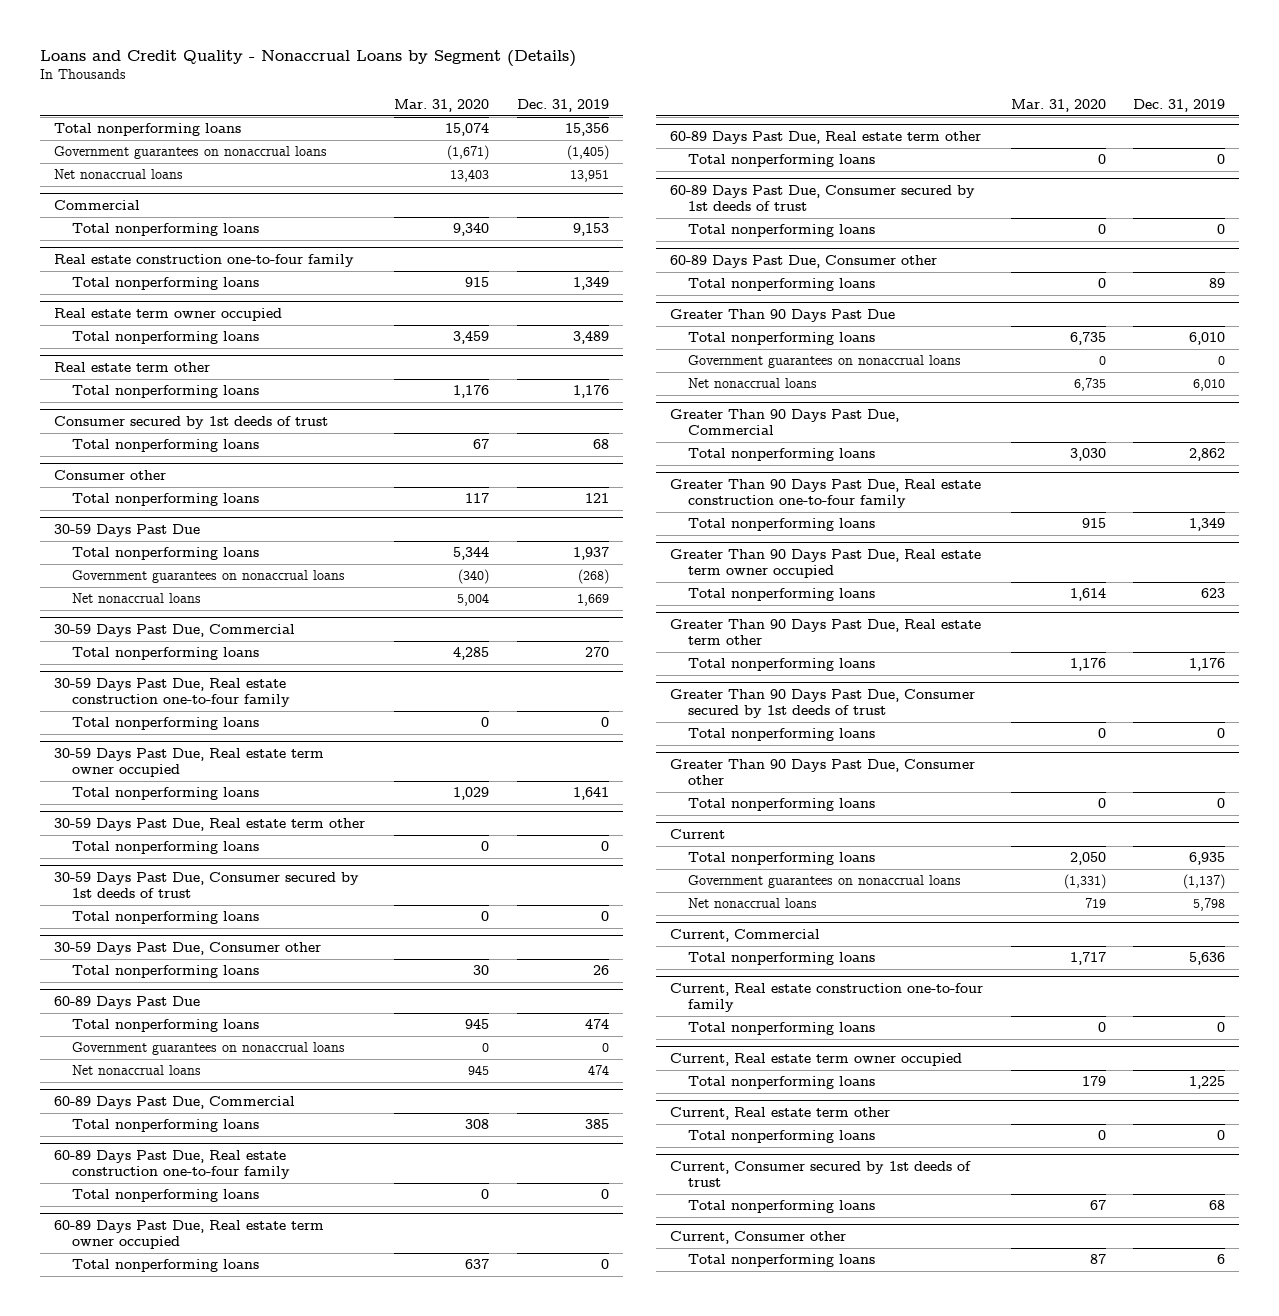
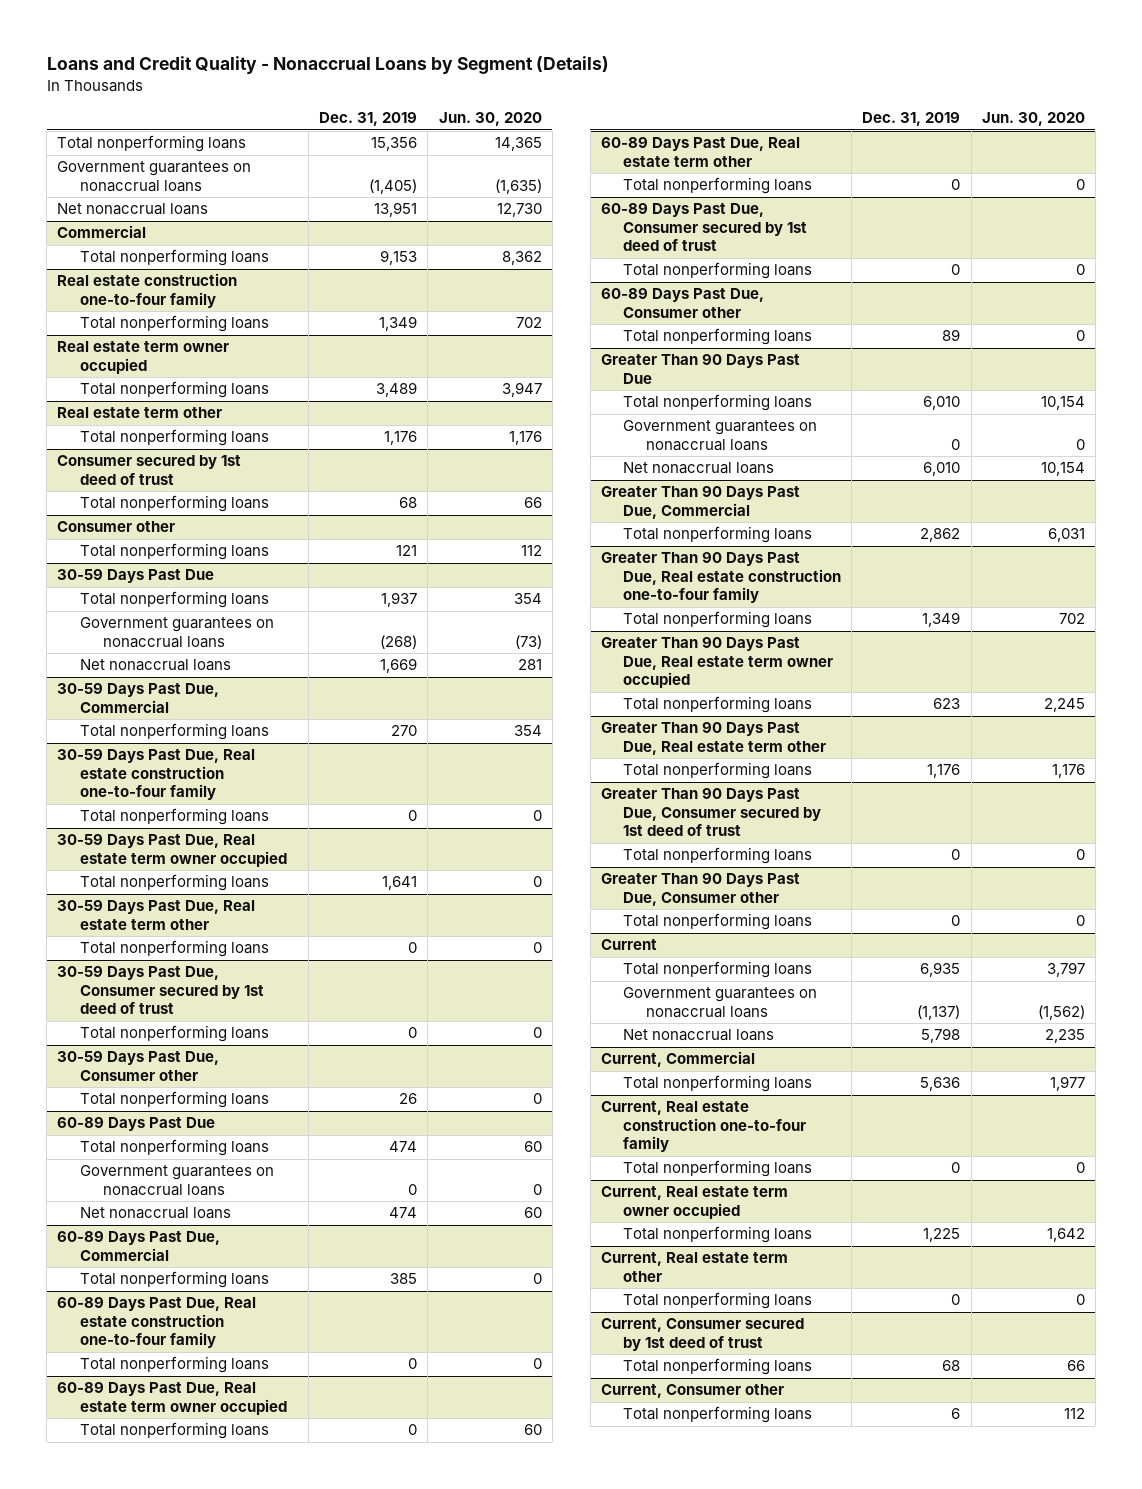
- | Mar. 31, 2020 | Dec. 31, 2019
+ | Dec. 31, 2019 | Jun. 30, 2020
- Consumer secured by 1st deeds of trust
+ Consumer secured by 1st deed of trust
- 30-59 Days Past Due, Consumer secured by 1st deeds of trust
+ 30-59 Days Past Due, Consumer secured by 1st deed of trust
- 60-89 Days Past Due, Consumer secured by 1st deeds of trust
+ 60-89 Days Past Due, Consumer secured by 1st deed of trust
- Greater Than 90 Days Past Due, Consumer secured by 1st deeds of trust
+ Greater Than 90 Days Past Due, Consumer secured by 1st deed of trust
- Current, Consumer secured by 1st deeds of trust
+ Current, Consumer secured by 1st deed of trust

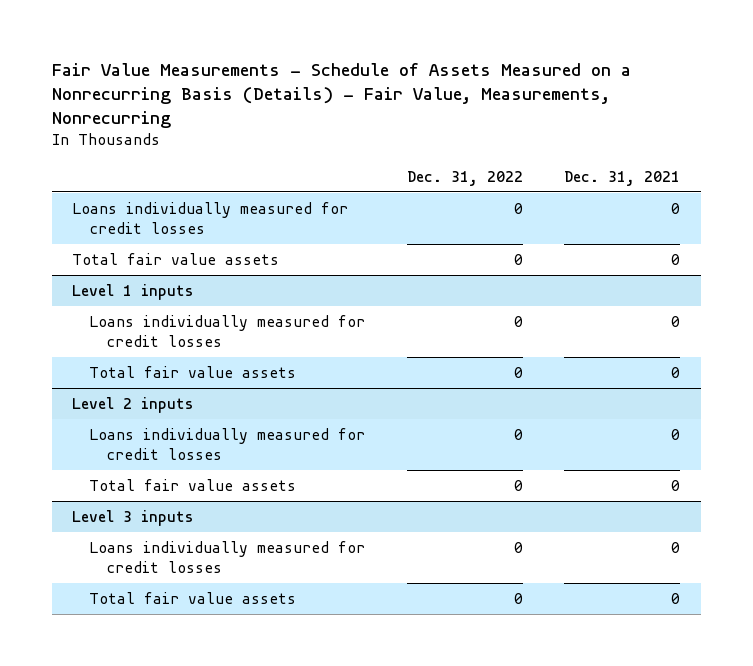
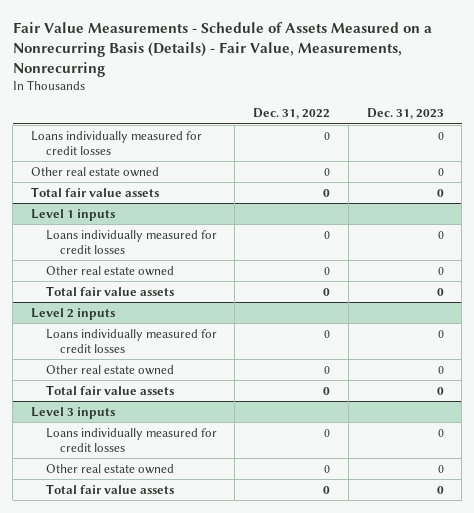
- | Dec. 31, 2022 | Dec. 31, 2021
+ | Dec. 31, 2022 | Dec. 31, 2023
+ Other real estate owned | 0 | 0
@ Level 1 inputs
+ Other real estate owned | 0 | 0
@ Level 2 inputs
+ Other real estate owned | 0 | 0
@ Level 3 inputs
+ Other real estate owned | 0 | 0

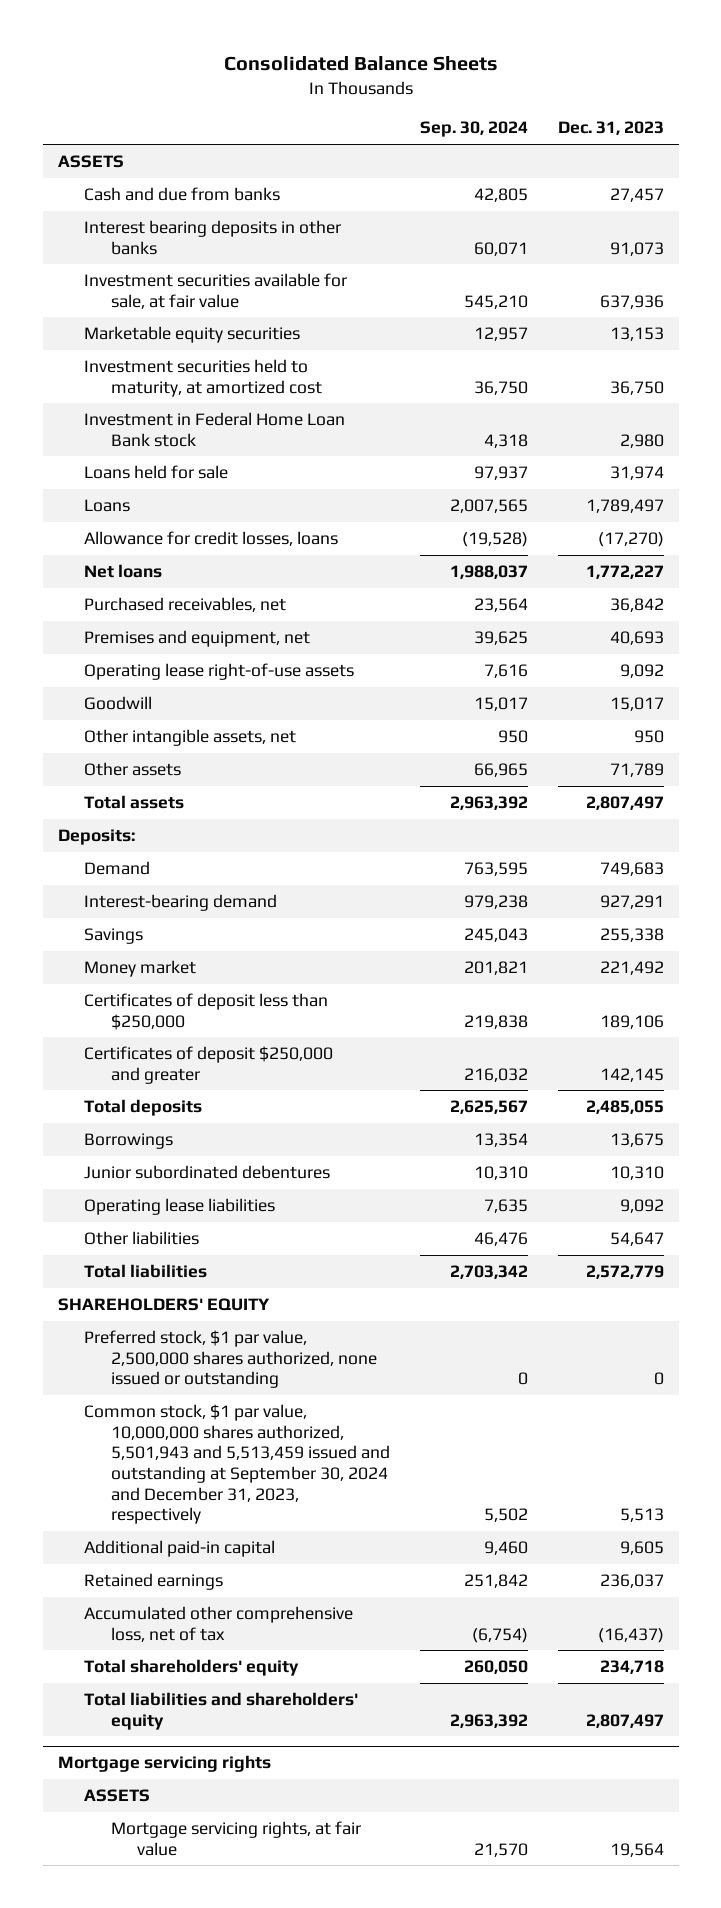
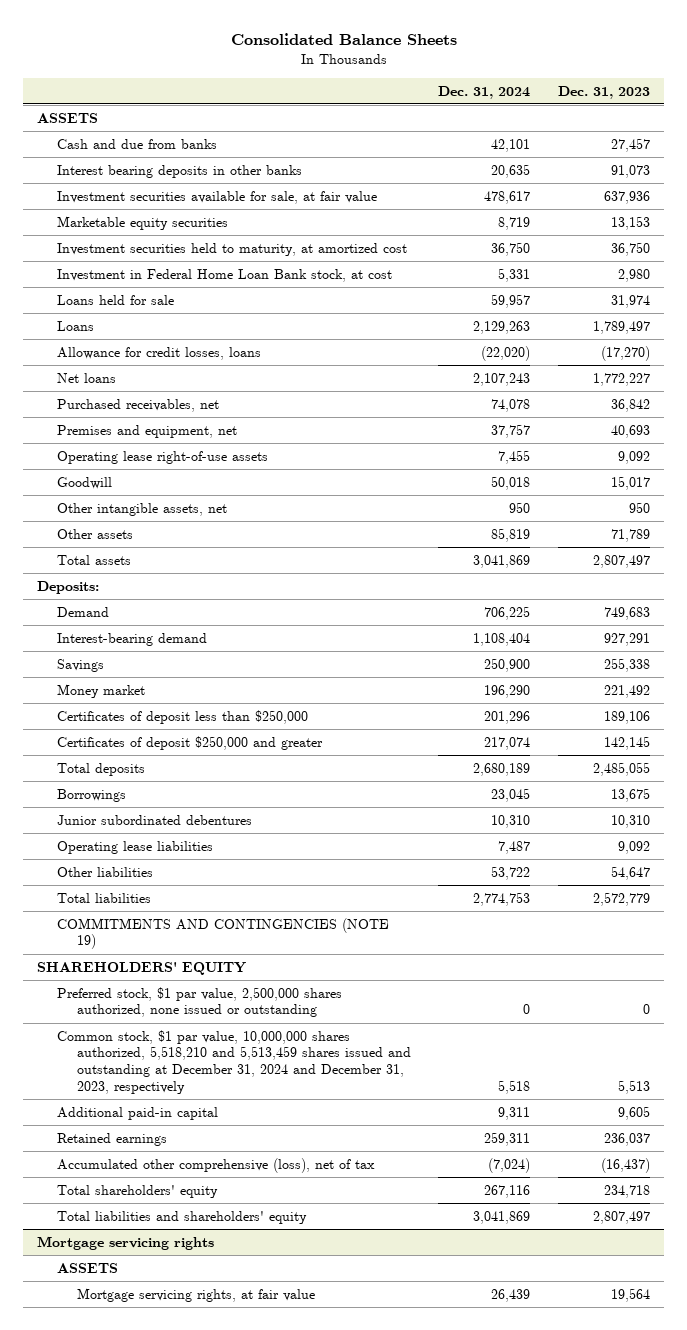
- | Sep. 30, 2024 | Dec. 31, 2023
+ | Dec. 31, 2024 | Dec. 31, 2023
- Investment in Federal Home Loan Bank stock | 4,318 | 2,980
+ Investment in Federal Home Loan Bank stock, at cost | 5,331 | 2,980
+ COMMITMENTS AND CONTINGENCIES (NOTE 19)
- Common stock, $1 par value, 10,000,000 shares authorized, 5,501,943 and 5,513,459 issued and outstanding at September 30, 2024 and December 31, 2023, respectively | 5,502 | 5,513
+ Common stock, $1 par value, 10,000,000 shares authorized, 5,518,210 and 5,513,459 shares issued and outstanding at December 31, 2024 and December 31, 2023, respectively | 5,518 | 5,513
- Accumulated other comprehensive loss, net of tax | (6,754) | (16,437)
+ Accumulated other comprehensive (loss), net of tax | (7,024) | (16,437)

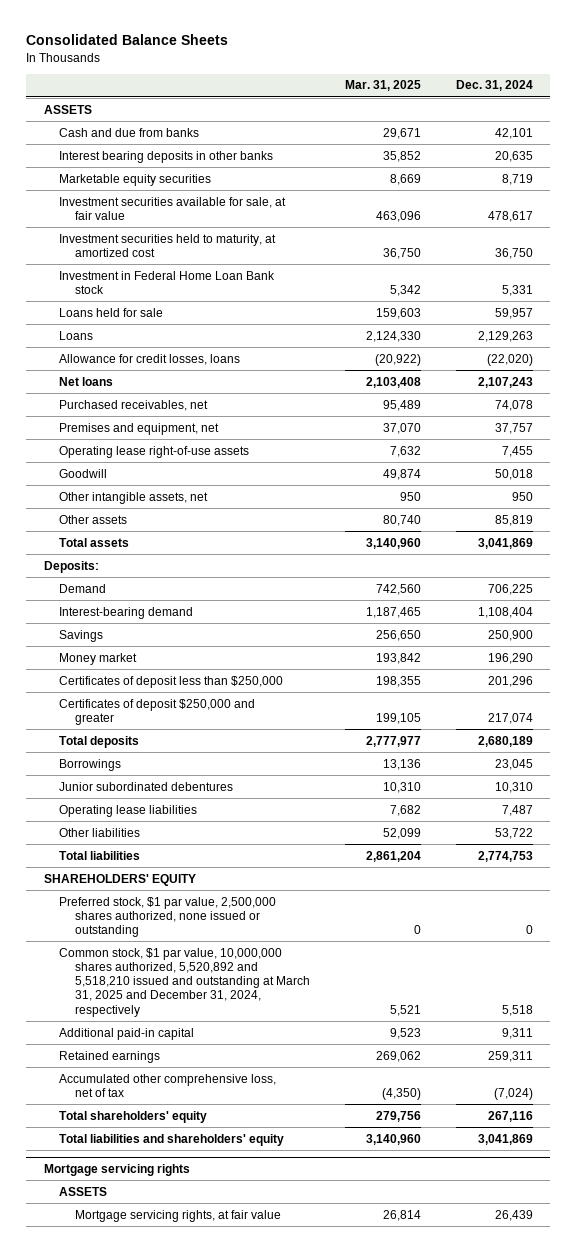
- | Dec. 31, 2024 | Dec. 31, 2023
+ | Mar. 31, 2025 | Dec. 31, 2024
moved down: Investment securities available for sale, at fair value | 463,096 | 478,617
- Investment in Federal Home Loan Bank stock, at cost | 5,331 | 2,980
+ Investment in Federal Home Loan Bank stock | 5,342 | 5,331
- COMMITMENTS AND CONTINGENCIES (NOTE 19)
- Common stock, $1 par value, 10,000,000 shares authorized, 5,518,210 and 5,513,459 shares issued and outstanding at December 31, 2024 and December 31, 2023, respectively | 5,518 | 5,513
+ Common stock, $1 par value, 10,000,000 shares authorized, 5,520,892 and 5,518,210 issued and outstanding at March 31, 2025 and December 31, 2024, respectively | 5,521 | 5,518
- Accumulated other comprehensive (loss), net of tax | (7,024) | (16,437)
+ Accumulated other comprehensive loss, net of tax | (4,350) | (7,024)

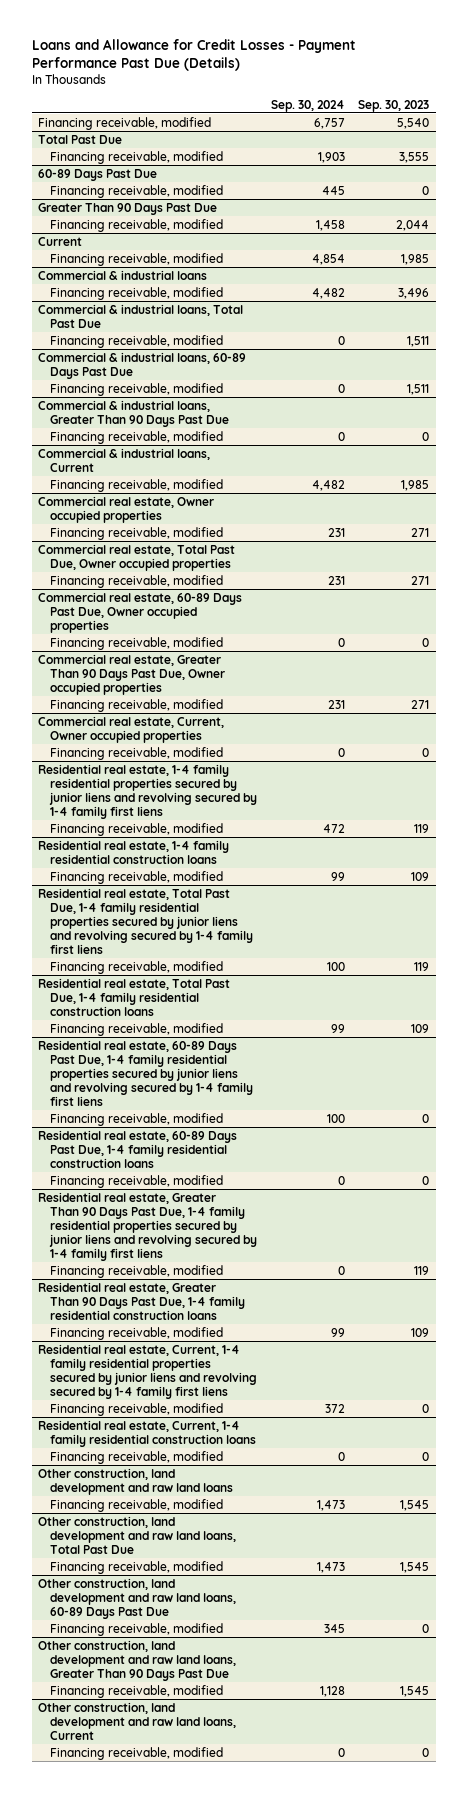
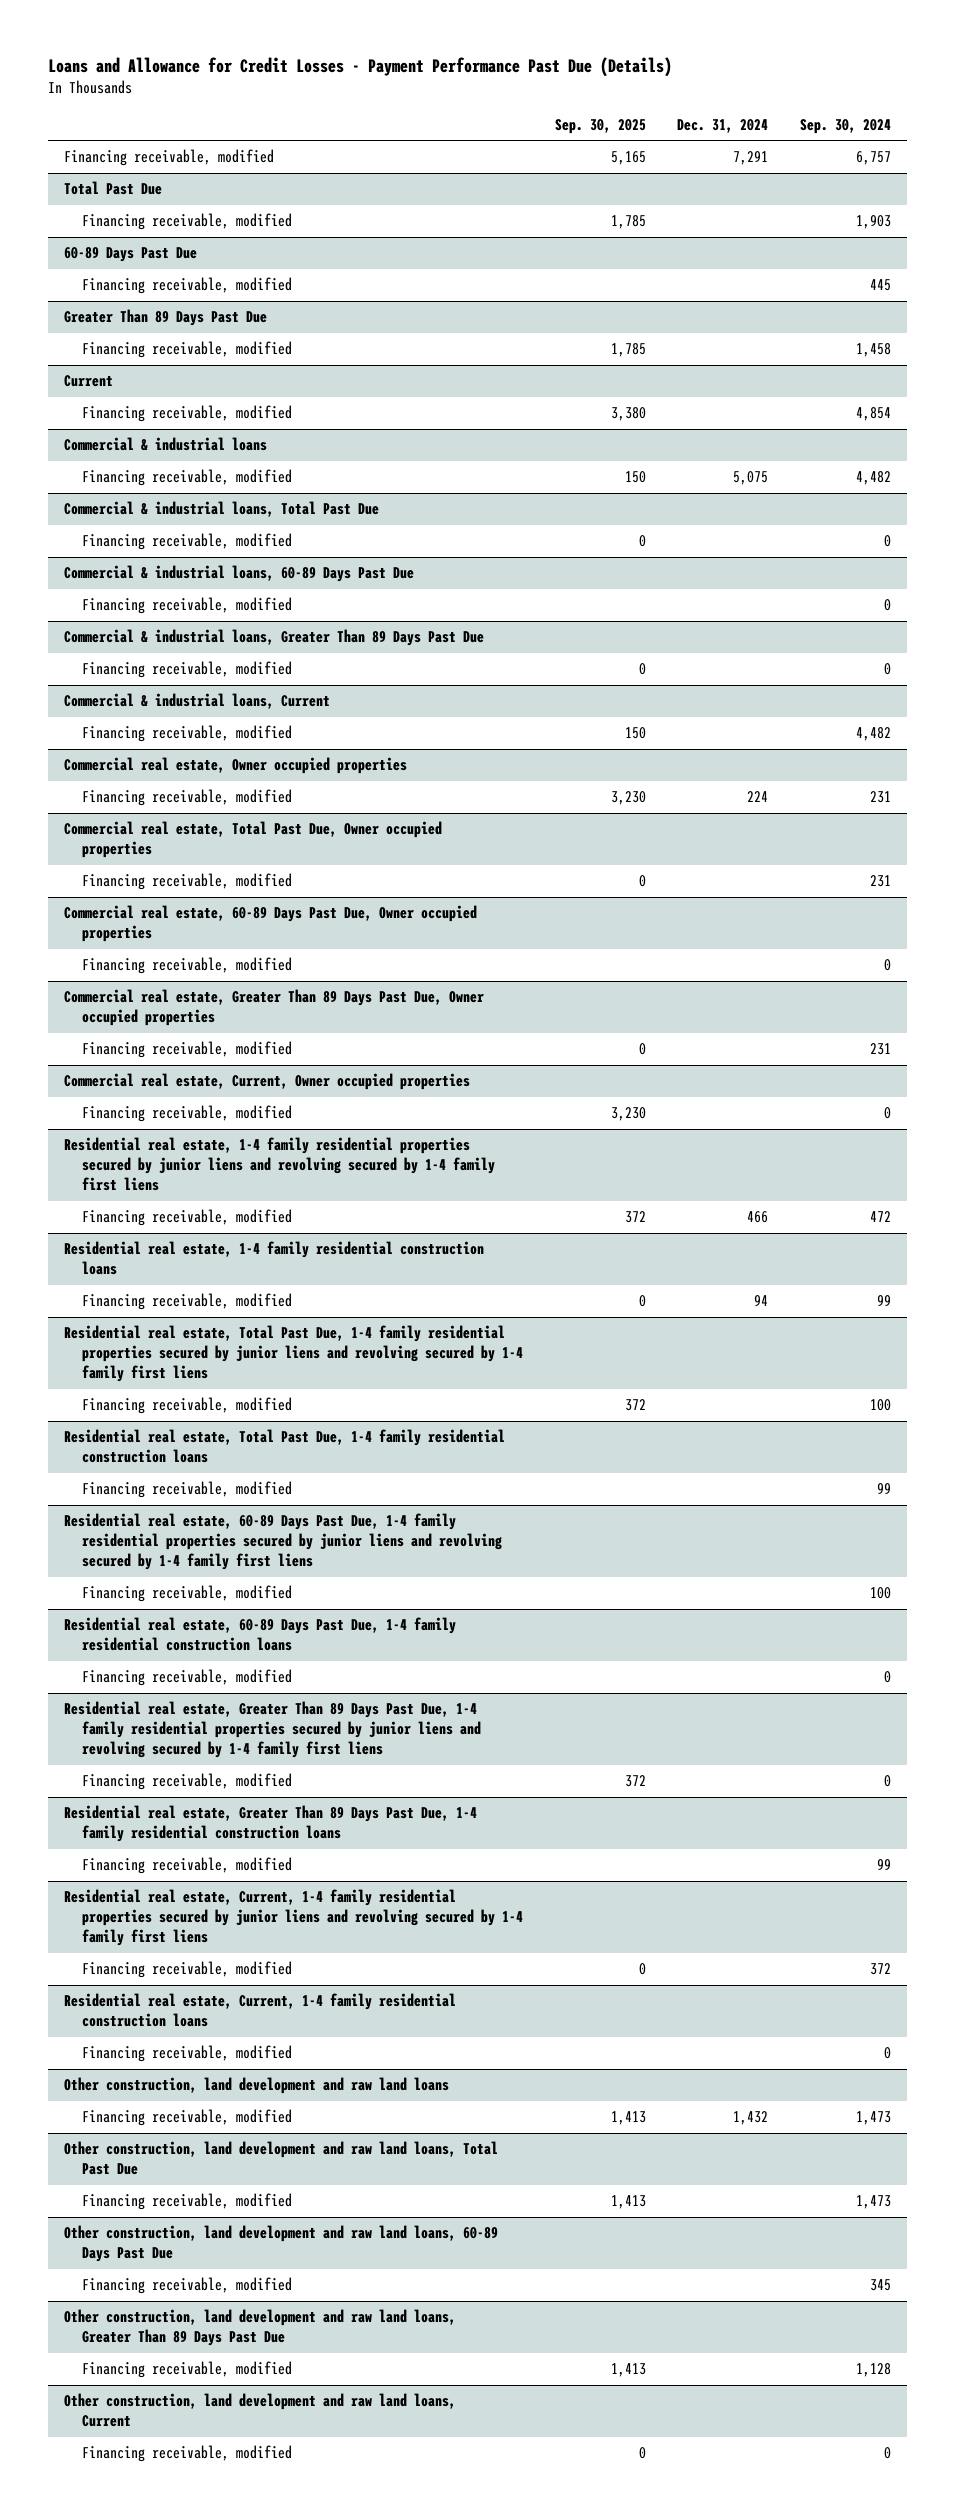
- | Sep. 30, 2024 | Sep. 30, 2023
+ | Sep. 30, 2025 | Dec. 31, 2024 | Sep. 30, 2024
- Greater Than 90 Days Past Due
+ Greater Than 89 Days Past Due
- Commercial & industrial loans, Greater Than 90 Days Past Due
+ Commercial & industrial loans, Greater Than 89 Days Past Due
- Commercial real estate, Greater Than 90 Days Past Due, Owner occupied properties
+ Commercial real estate, Greater Than 89 Days Past Due, Owner occupied properties
- Residential real estate, Greater Than 90 Days Past Due, 1-4 family residential properties secured by junior liens and revolving secured by 1-4 family first liens
+ Residential real estate, Greater Than 89 Days Past Due, 1-4 family residential properties secured by junior liens and revolving secured by 1-4 family first liens
- Residential real estate, Greater Than 90 Days Past Due, 1-4 family residential construction loans
+ Residential real estate, Greater Than 89 Days Past Due, 1-4 family residential construction loans
- Other construction, land development and raw land loans, Greater Than 90 Days Past Due
+ Other construction, land development and raw land loans, Greater Than 89 Days Past Due

